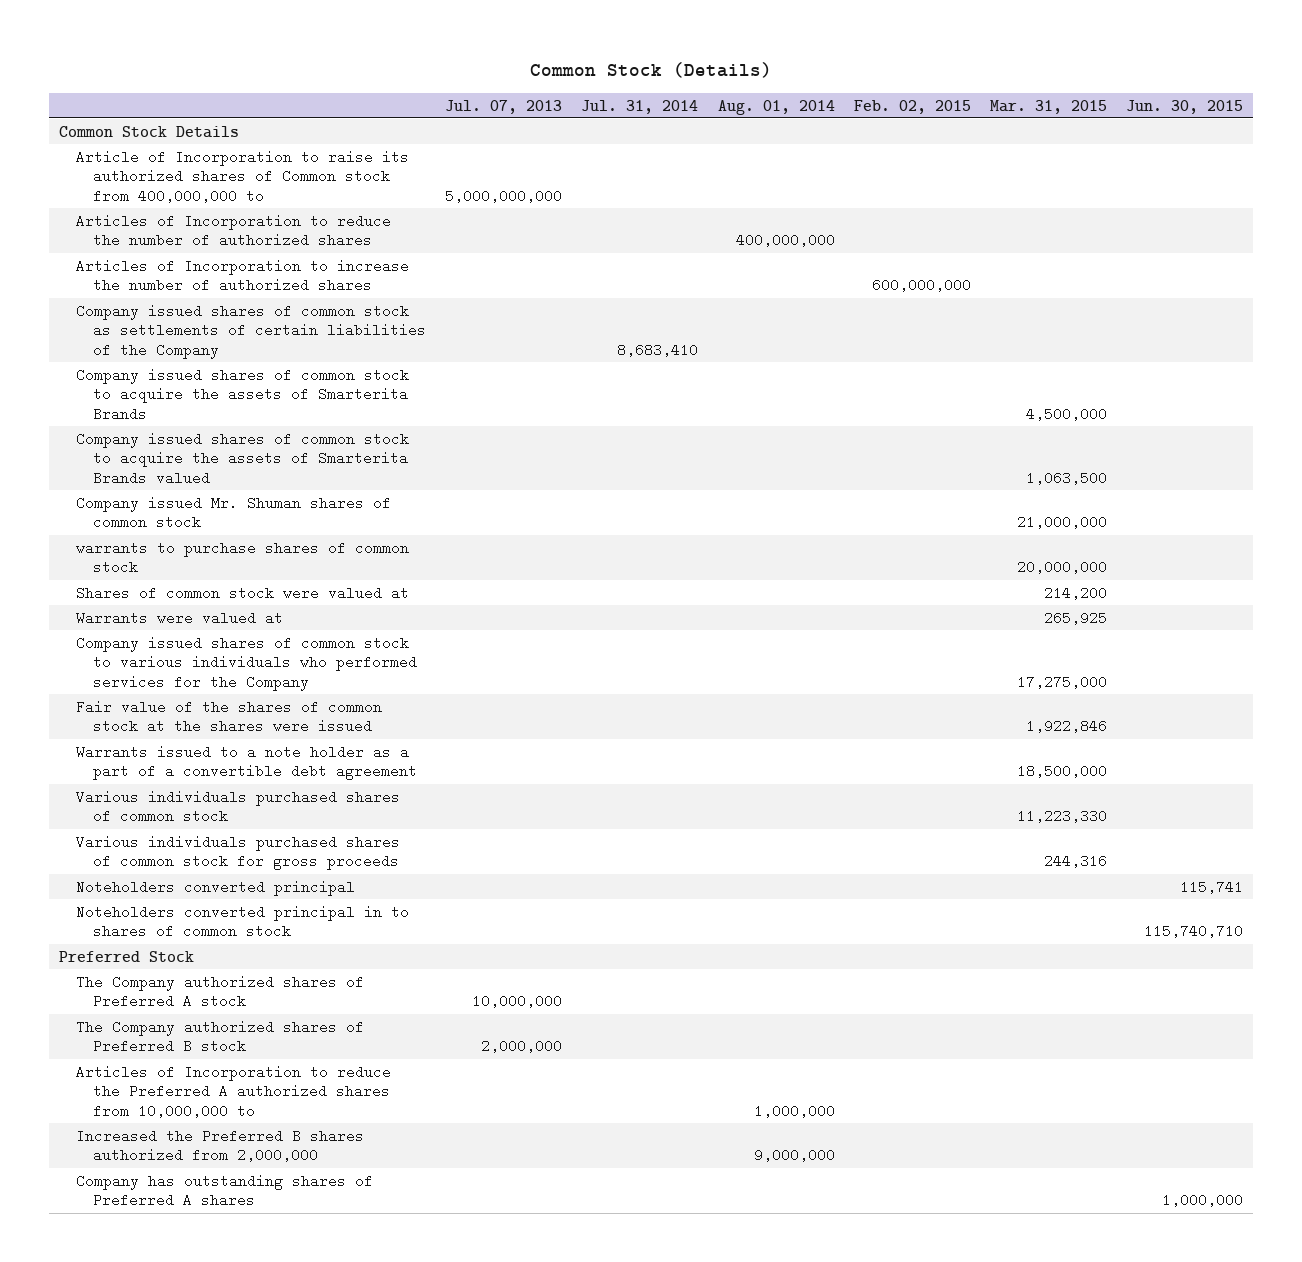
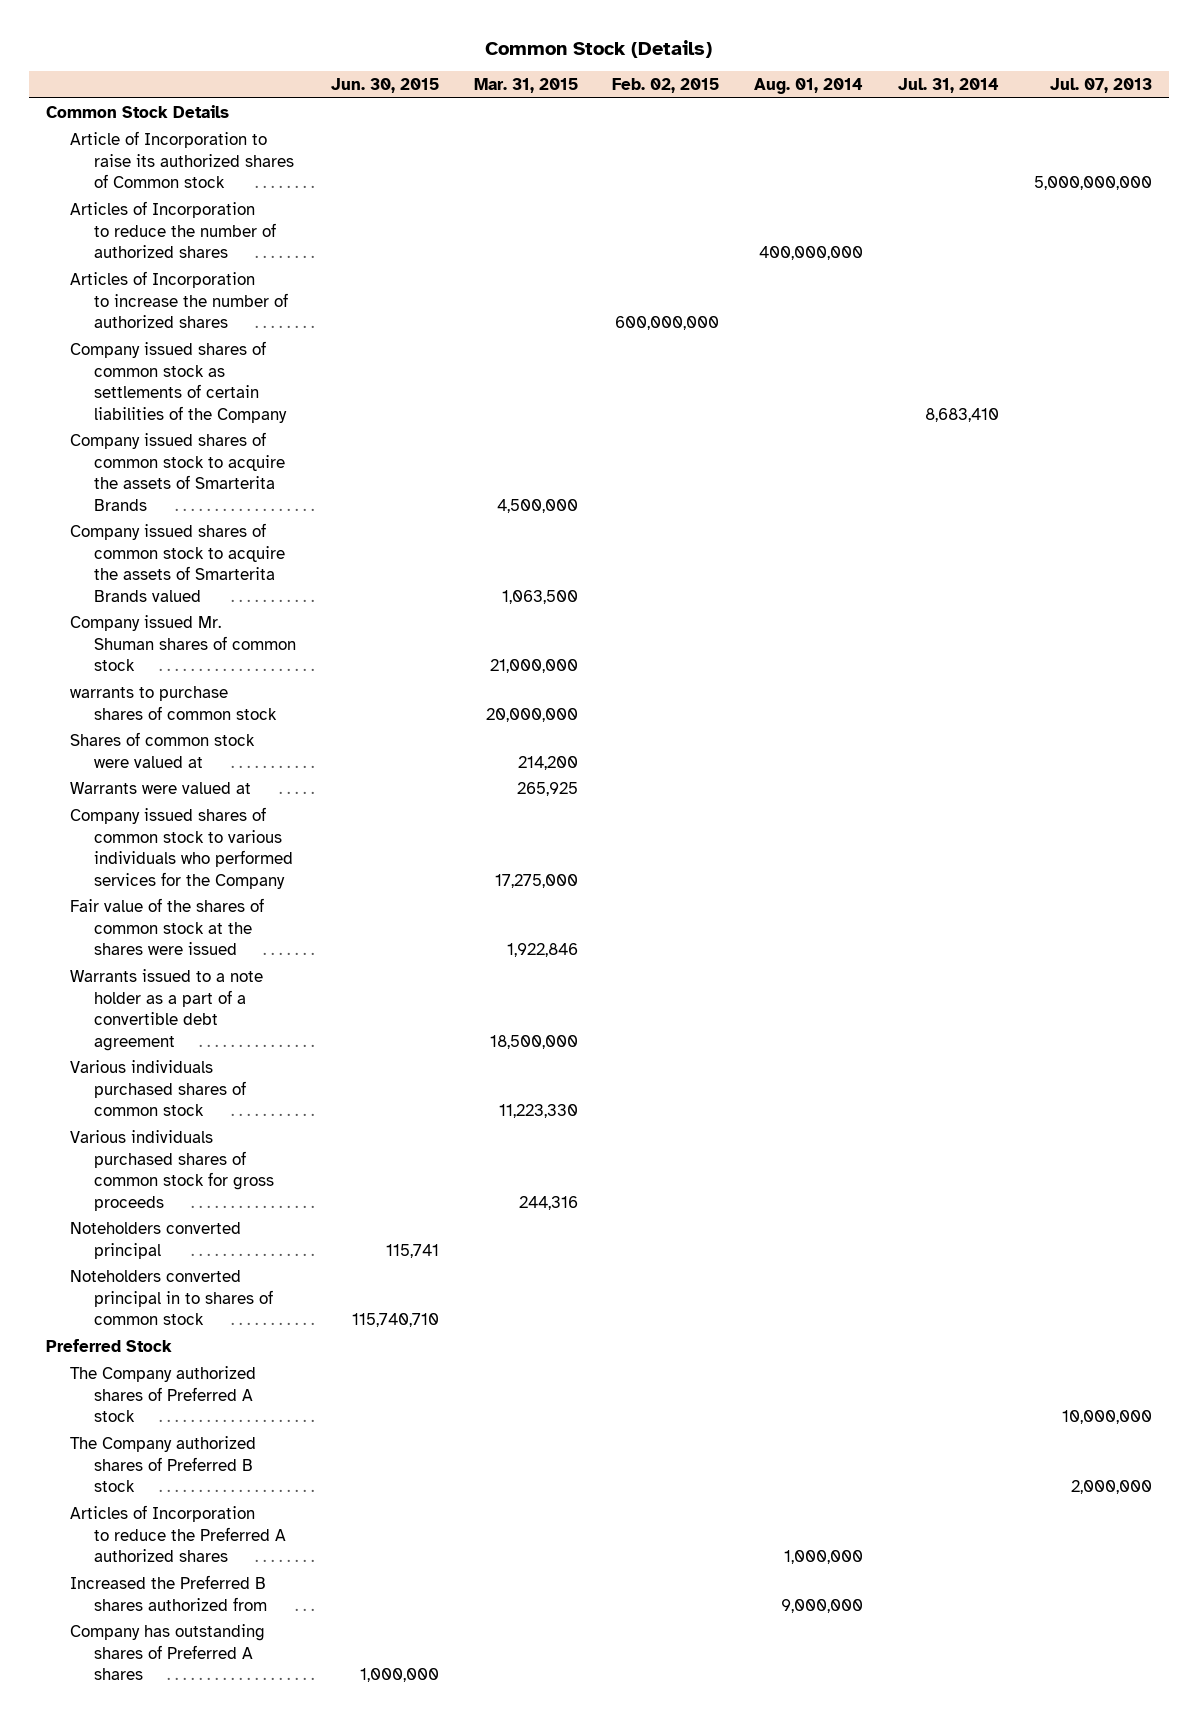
- | Jul. 07, 2013 | Jul. 31, 2014 | Aug. 01, 2014 | Feb. 02, 2015 | Mar. 31, 2015 | Jun. 30, 2015
+ | Jun. 30, 2015 | Mar. 31, 2015 | Feb. 02, 2015 | Aug. 01, 2014 | Jul. 31, 2014 | Jul. 07, 2013
- Article of Incorporation to raise its authorized shares of Common stock from 400,000,000 to | 5,000,000,000 | | | | |
+ Article of Incorporation to raise its authorized shares of Common stock | | | | | | 5,000,000,000
- Articles of Incorporation to reduce the Preferred A authorized shares from 10,000,000 to | | | 1,000,000 | | |
- Increased the Preferred B shares authorized from 2,000,000 | | | 9,000,000 | | |
+ Articles of Incorporation to reduce the Preferred A authorized shares | | | | 1,000,000 | |
+ Increased the Preferred B shares authorized from | | | | 9,000,000 | |

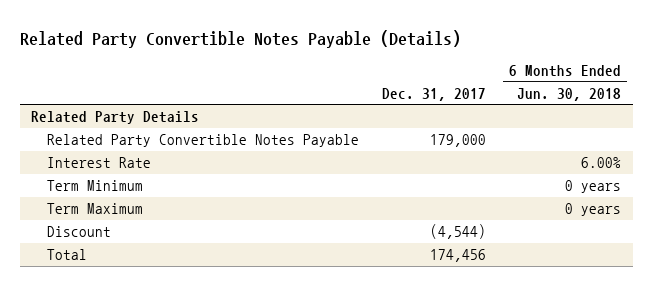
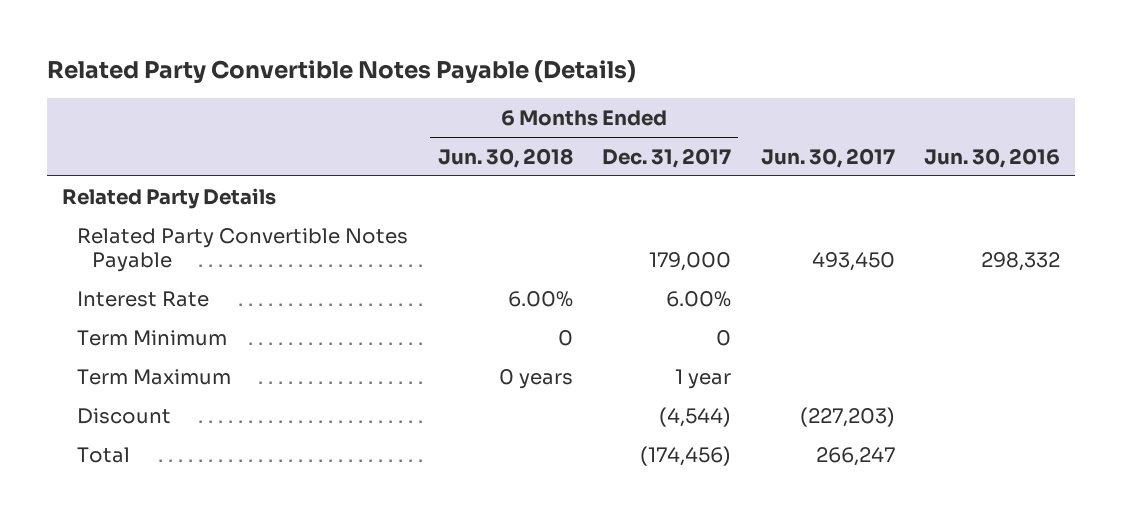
- | Dec. 31, 2017 | 6 Months Ended Jun. 30, 2018
+ | 6 Months Ended Jun. 30, 2018 | 6 Months Ended Dec. 31, 2017 | Jun. 30, 2017 | Jun. 30, 2016
- Term Minimum | | 0 years
+ Term Minimum | 0 | 0 | |

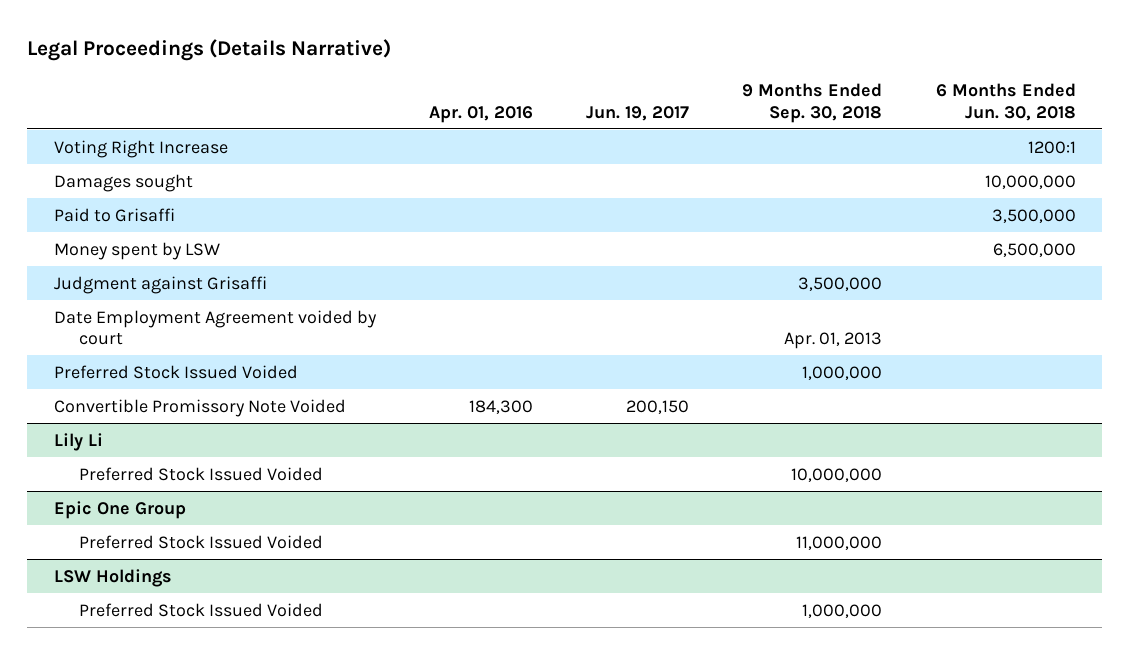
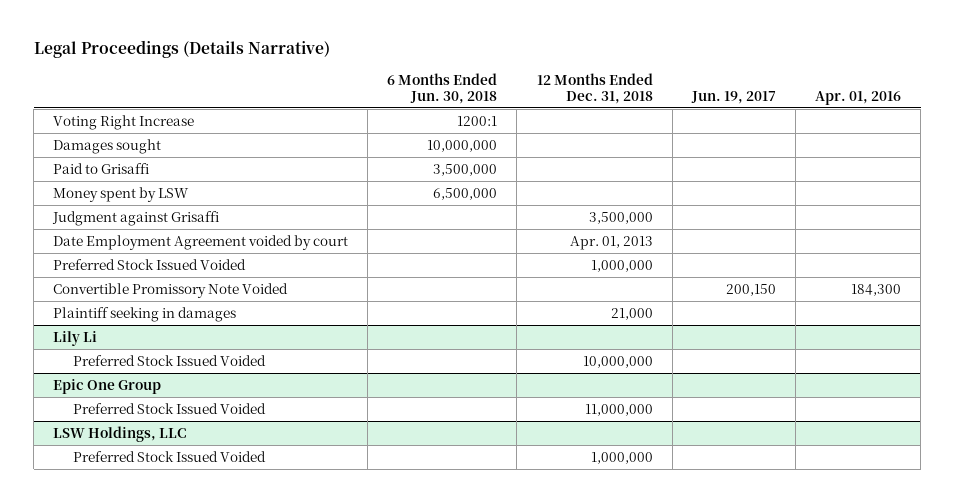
- | Apr. 01, 2016 | Jun. 19, 2017 | 9 Months Ended Sep. 30, 2018 | 6 Months Ended Jun. 30, 2018
+ | 6 Months Ended Jun. 30, 2018 | 12 Months Ended Dec. 31, 2018 | Jun. 19, 2017 | Apr. 01, 2016
+ Plaintiff seeking in damages | | 21,000 | |
- LSW Holdings
+ LSW Holdings, LLC

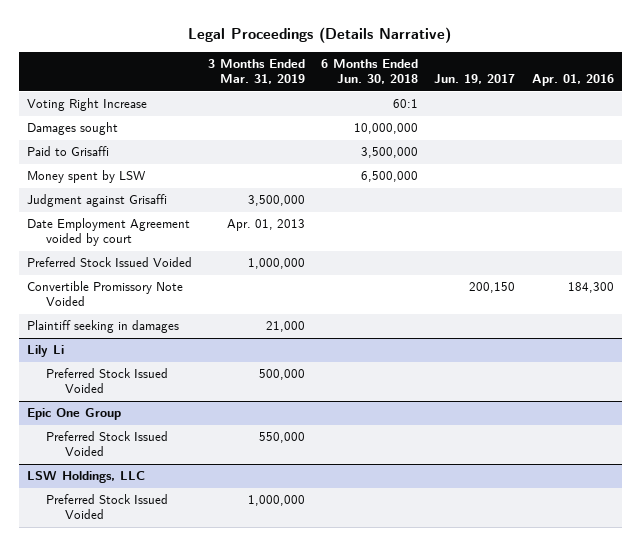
- | 6 Months Ended Jun. 30, 2018 | 12 Months Ended Dec. 31, 2018 | Jun. 19, 2017 | Apr. 01, 2016
+ | 3 Months Ended Mar. 31, 2019 | 6 Months Ended Jun. 30, 2018 | Jun. 19, 2017 | Apr. 01, 2016
- Voting Right Increase | 1200:1 | | |
+ Voting Right Increase | | 60:1 | |

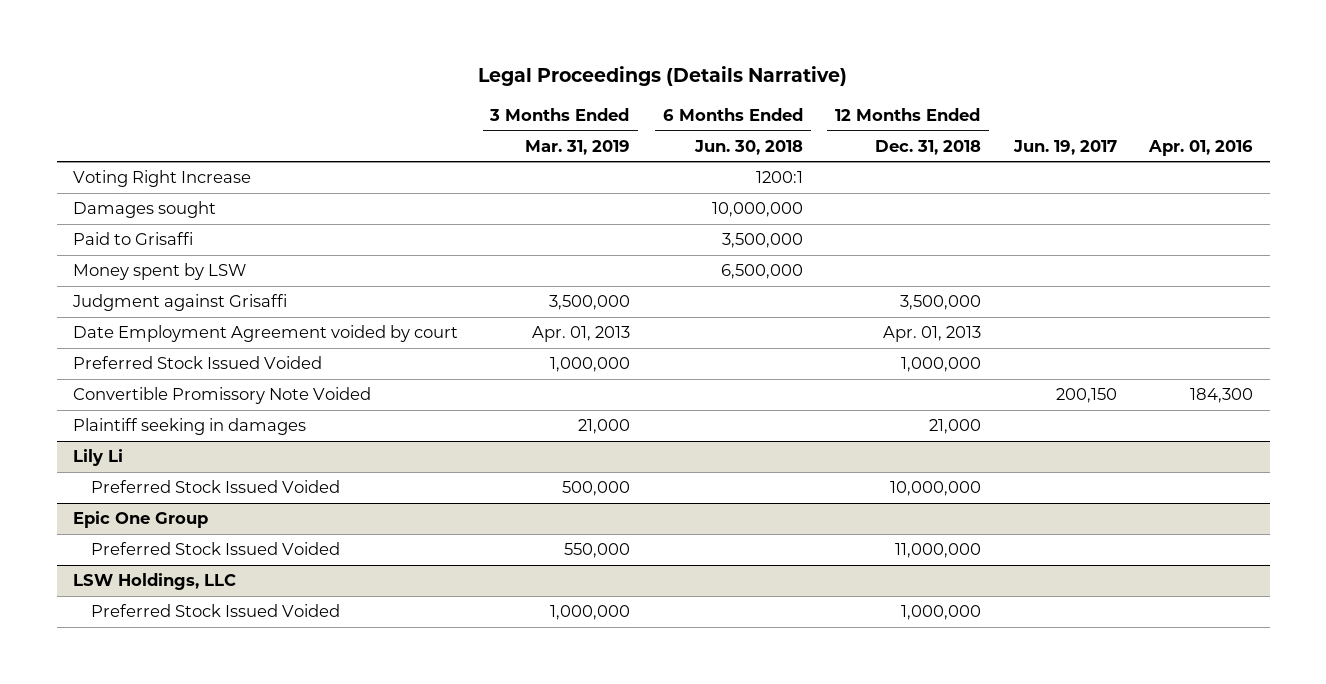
- | 3 Months Ended Mar. 31, 2019 | 6 Months Ended Jun. 30, 2018 | Jun. 19, 2017 | Apr. 01, 2016
+ | 3 Months Ended Mar. 31, 2019 | 6 Months Ended Jun. 30, 2018 | 12 Months Ended Dec. 31, 2018 | Jun. 19, 2017 | Apr. 01, 2016
- Voting Right Increase | | 60:1 | |
+ Voting Right Increase | | 1200:1 | | |

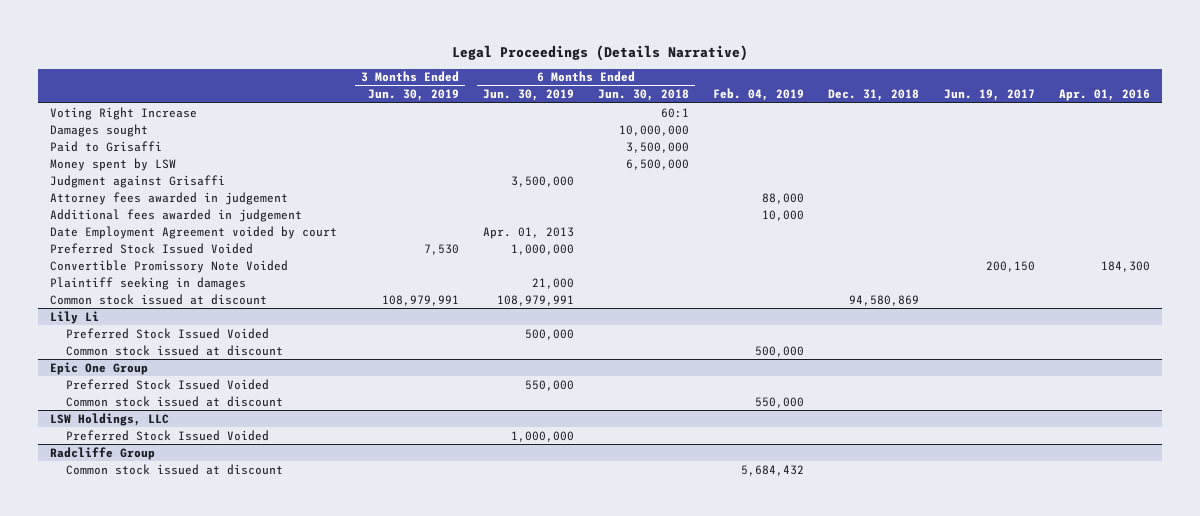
- | 3 Months Ended Mar. 31, 2019 | 6 Months Ended Jun. 30, 2018 | 12 Months Ended Dec. 31, 2018 | Jun. 19, 2017 | Apr. 01, 2016
+ | 3 Months Ended Jun. 30, 2019 | 6 Months Ended Jun. 30, 2019 | 6 Months Ended Jun. 30, 2018 | Feb. 04, 2019 | Dec. 31, 2018 | Jun. 19, 2017 | Apr. 01, 2016
- Voting Right Increase | | 1200:1 | | |
+ Voting Right Increase | | | 60:1 | | | |
+ Attorney fees awarded in judgement | | | | 88,000 | | |
+ Additional fees awarded in judgement | | | | 10,000 | | |
+ Common stock issued at discount | 108,979,991 | 108,979,991 | | | 94,580,869 | |
@ Lily Li
+ Common stock issued at discount | | | | 500,000 | | |
@ Epic One Group
+ Common stock issued at discount | | | | 550,000 | | |
+ Radcliffe Group
+ Common stock issued at discount | | | | 5,684,432 | | |

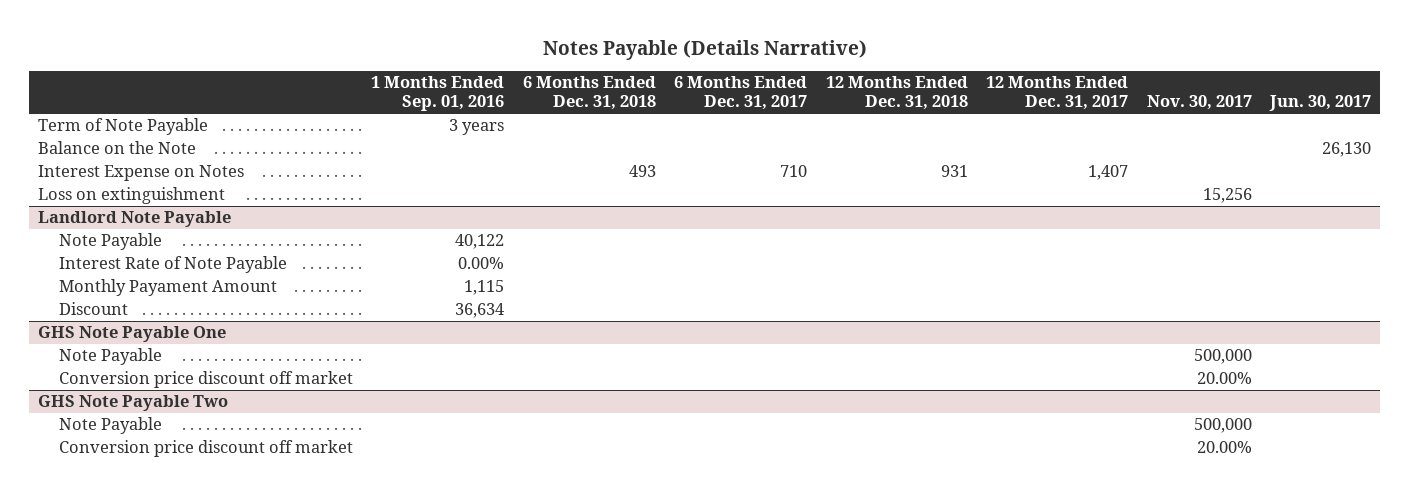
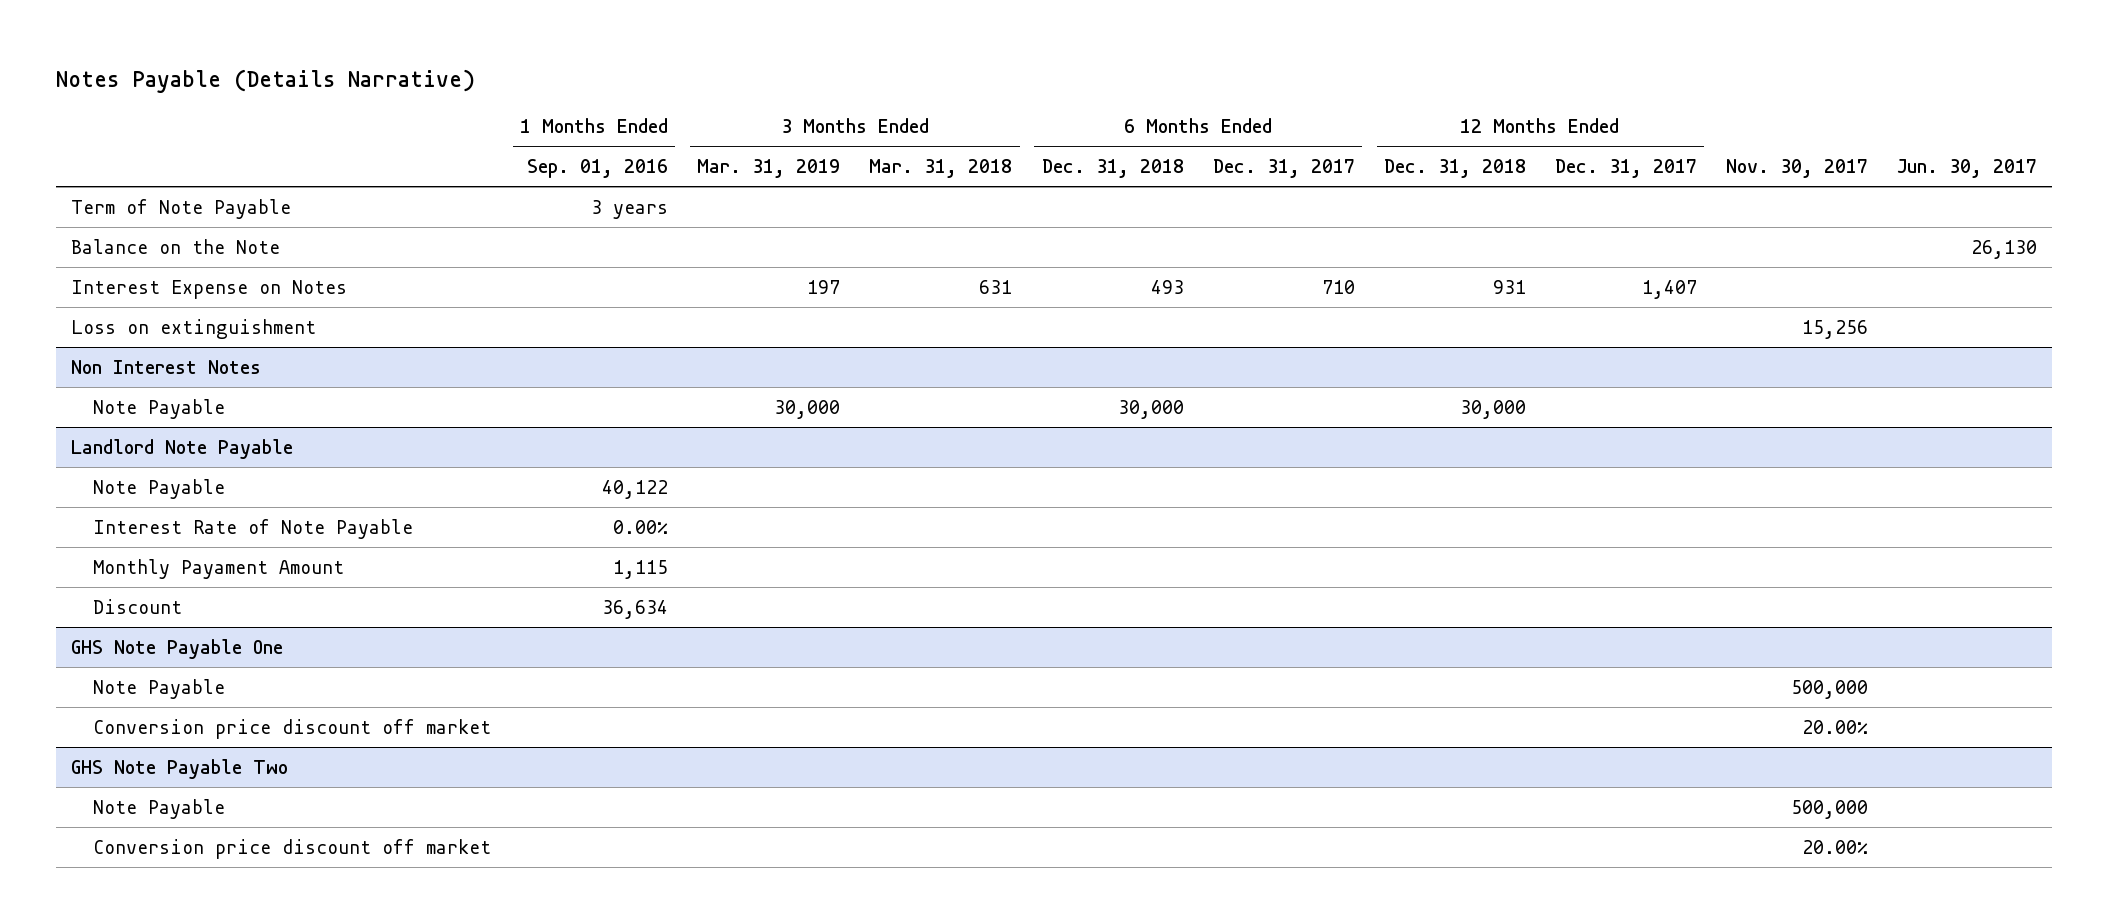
- | 1 Months Ended Sep. 01, 2016 | 6 Months Ended Dec. 31, 2018 | 6 Months Ended Dec. 31, 2017 | 12 Months Ended Dec. 31, 2018 | 12 Months Ended Dec. 31, 2017 | Nov. 30, 2017 | Jun. 30, 2017
+ | 1 Months Ended Sep. 01, 2016 | 3 Months Ended Mar. 31, 2019 | 3 Months Ended Mar. 31, 2018 | 6 Months Ended Dec. 31, 2018 | 6 Months Ended Dec. 31, 2017 | 12 Months Ended Dec. 31, 2018 | 12 Months Ended Dec. 31, 2017 | Nov. 30, 2017 | Jun. 30, 2017
+ Non Interest Notes
+ Note Payable | | 30,000 | | 30,000 | | 30,000 | | |

